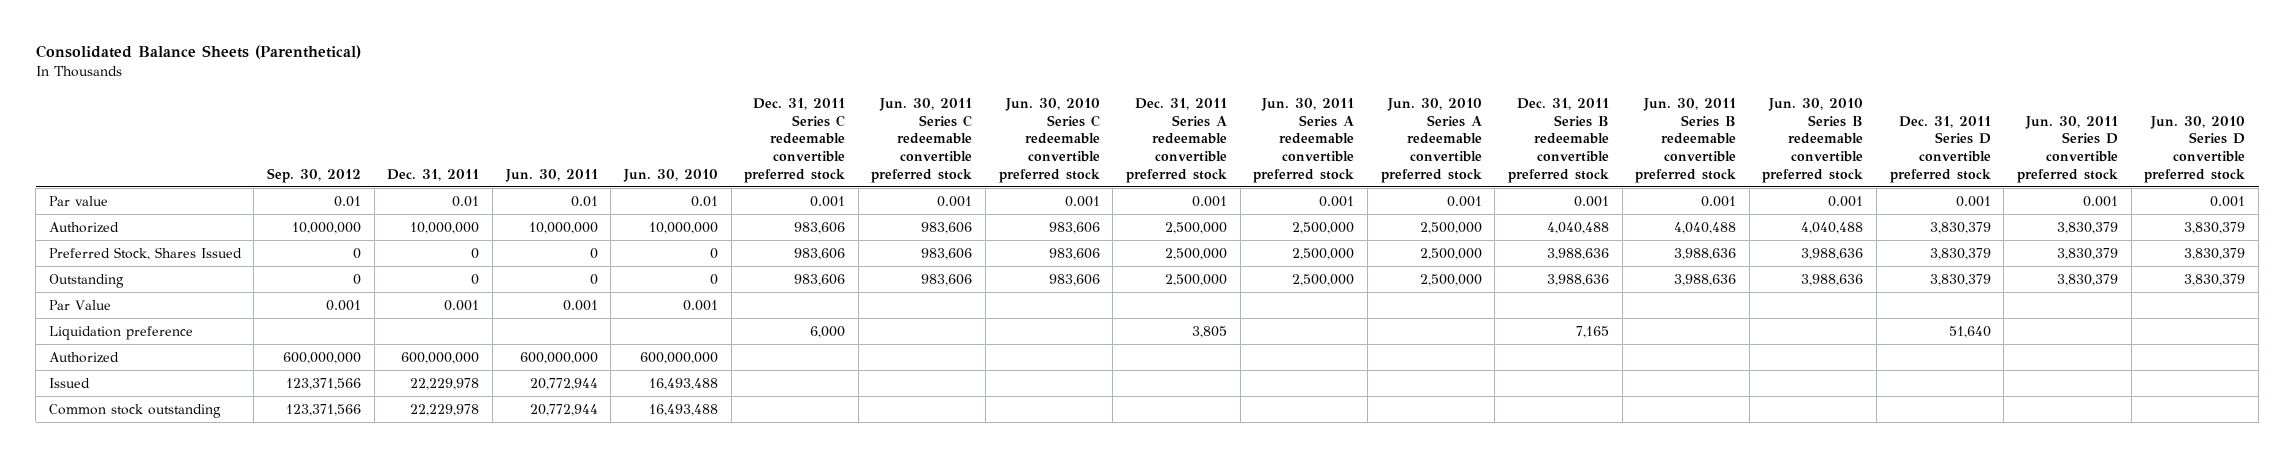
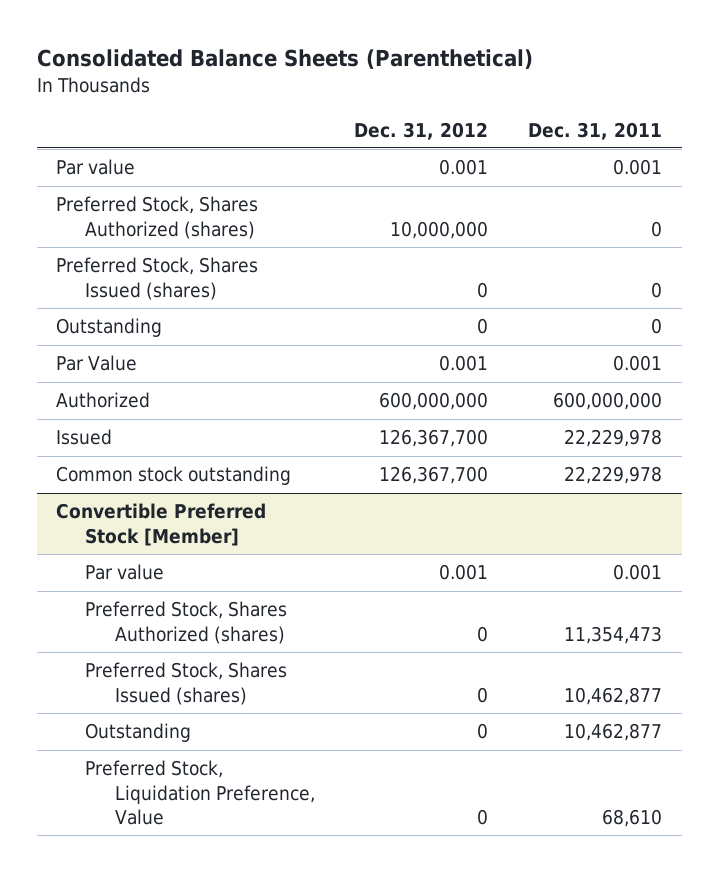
- | Sep. 30, 2012 | Dec. 31, 2011 | Jun. 30, 2011 | Jun. 30, 2010 | Dec. 31, 2011 Series C redeemable convertible preferred stock | Jun. 30, 2011 Series C redeemable convertible preferred stock | Jun. 30, 2010 Series C redeemable convertible preferred stock | Dec. 31, 2011 Series A redeemable convertible preferred stock | Jun. 30, 2011 Series A redeemable convertible preferred stock | Jun. 30, 2010 Series A redeemable convertible preferred stock | Dec. 31, 2011 Series B redeemable convertible preferred stock | Jun. 30, 2011 Series B redeemable convertible preferred stock | Jun. 30, 2010 Series B redeemable convertible preferred stock | Dec. 31, 2011 Series D convertible preferred stock | Jun. 30, 2011 Series D convertible preferred stock | Jun. 30, 2010 Series D convertible preferred stock
+ | Dec. 31, 2012 | Dec. 31, 2011
- Par value | 0.01 | 0.01 | 0.01 | 0.01 | 0.001 | 0.001 | 0.001 | 0.001 | 0.001 | 0.001 | 0.001 | 0.001 | 0.001 | 0.001 | 0.001 | 0.001
- Authorized | 10,000,000 | 10,000,000 | 10,000,000 | 10,000,000 | 983,606 | 983,606 | 983,606 | 2,500,000 | 2,500,000 | 2,500,000 | 4,040,488 | 4,040,488 | 4,040,488 | 3,830,379 | 3,830,379 | 3,830,379
- Preferred Stock, Shares Issued | 0 | 0 | 0 | 0 | 983,606 | 983,606 | 983,606 | 2,500,000 | 2,500,000 | 2,500,000 | 3,988,636 | 3,988,636 | 3,988,636 | 3,830,379 | 3,830,379 | 3,830,379
+ Par value | 0.001 | 0.001
+ Preferred Stock, Shares Authorized (shares) | 10,000,000 | 0
+ Preferred Stock, Shares Issued (shares) | 0 | 0
- Liquidation preference | | | | | 6,000 | | | 3,805 | | | 7,165 | | | 51,640 | |
+ Convertible Preferred Stock [Member]
+ Par value | 0.001 | 0.001
+ Preferred Stock, Shares Authorized (shares) | 0 | 11,354,473
+ Preferred Stock, Shares Issued (shares) | 0 | 10,462,877
+ Outstanding | 0 | 10,462,877
+ Preferred Stock, Liquidation Preference, Value | 0 | 68,610

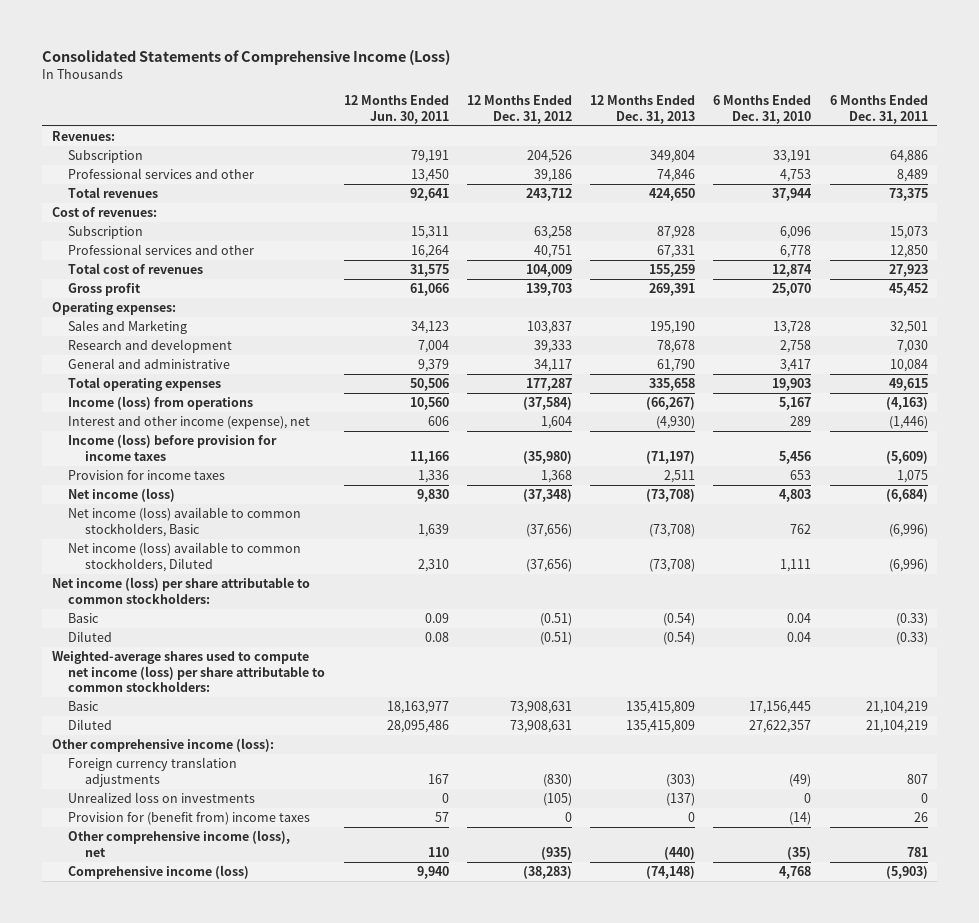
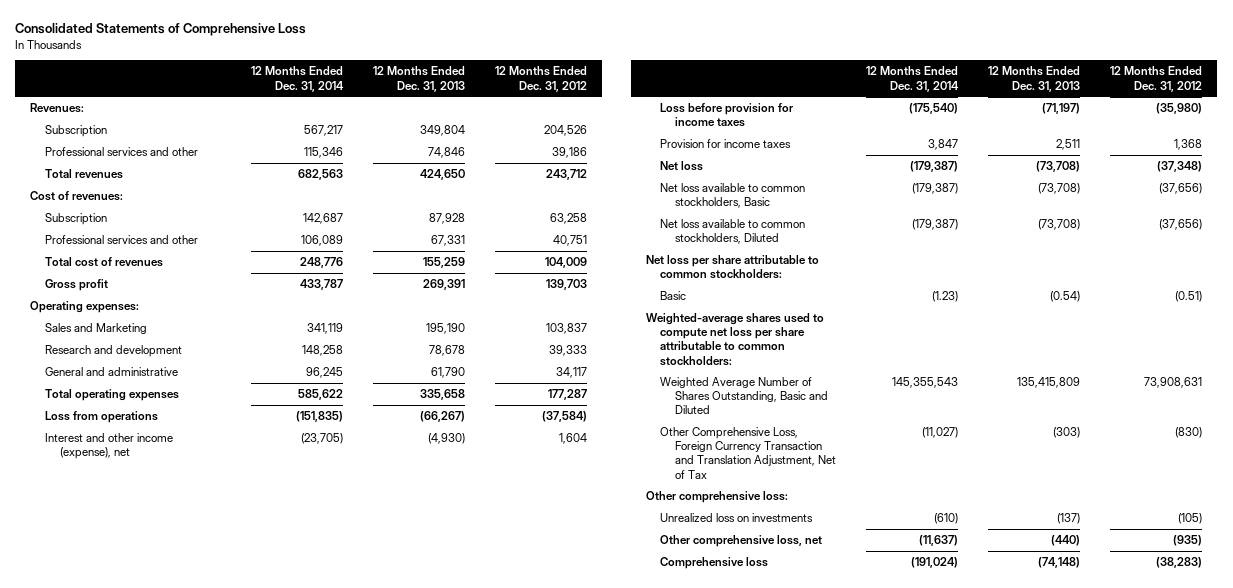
- Consolidated Statements of Comprehensive Income (Loss)
+ Consolidated Statements of Comprehensive Loss
- | 12 Months Ended Jun. 30, 2011 | 12 Months Ended Dec. 31, 2012 | 12 Months Ended Dec. 31, 2013 | 6 Months Ended Dec. 31, 2010 | 6 Months Ended Dec. 31, 2011
+ | 12 Months Ended Dec. 31, 2014 | 12 Months Ended Dec. 31, 2013 | 12 Months Ended Dec. 31, 2012
- Income (loss) from operations | 10,560 | (37,584) | (66,267) | 5,167 | (4,163)
+ Loss from operations | (151,835) | (66,267) | (37,584)
- Income (loss) before provision for income taxes | 11,166 | (35,980) | (71,197) | 5,456 | (5,609)
+ Loss before provision for income taxes | (175,540) | (71,197) | (35,980)
- Net income (loss) | 9,830 | (37,348) | (73,708) | 4,803 | (6,684)
- Net income (loss) available to common stockholders, Basic | 1,639 | (37,656) | (73,708) | 762 | (6,996)
- Net income (loss) available to common stockholders, Diluted | 2,310 | (37,656) | (73,708) | 1,111 | (6,996)
- Net income (loss) per share attributable to common stockholders:
+ Net loss | (179,387) | (73,708) | (37,348)
+ Net loss available to common stockholders, Basic | (179,387) | (73,708) | (37,656)
+ Net loss available to common stockholders, Diluted | (179,387) | (73,708) | (37,656)
+ Net loss per share attributable to common stockholders:
- Diluted | 0.08 | (0.51) | (0.54) | 0.04 | (0.33)
- Weighted-average shares used to compute net income (loss) per share attributable to common stockholders:
- Basic | 18,163,977 | 73,908,631 | 135,415,809 | 17,156,445 | 21,104,219
- Diluted | 28,095,486 | 73,908,631 | 135,415,809 | 27,622,357 | 21,104,219
- Other comprehensive income (loss):
- Foreign currency translation adjustments | 167 | (830) | (303) | (49) | 807
+ Weighted-average shares used to compute net loss per share attributable to common stockholders:
+ Weighted Average Number of Shares Outstanding, Basic and Diluted | 145,355,543 | 135,415,809 | 73,908,631
+ Other Comprehensive Loss, Foreign Currency Transaction and Translation Adjustment, Net of Tax | (11,027) | (303) | (830)
+ Other comprehensive loss:
- Provision for (benefit from) income taxes | 57 | 0 | 0 | (14) | 26
- Other comprehensive income (loss), net | 110 | (935) | (440) | (35) | 781
- Comprehensive income (loss) | 9,940 | (38,283) | (74,148) | 4,768 | (5,903)
+ Other comprehensive loss, net | (11,637) | (440) | (935)
+ Comprehensive loss | (191,024) | (74,148) | (38,283)

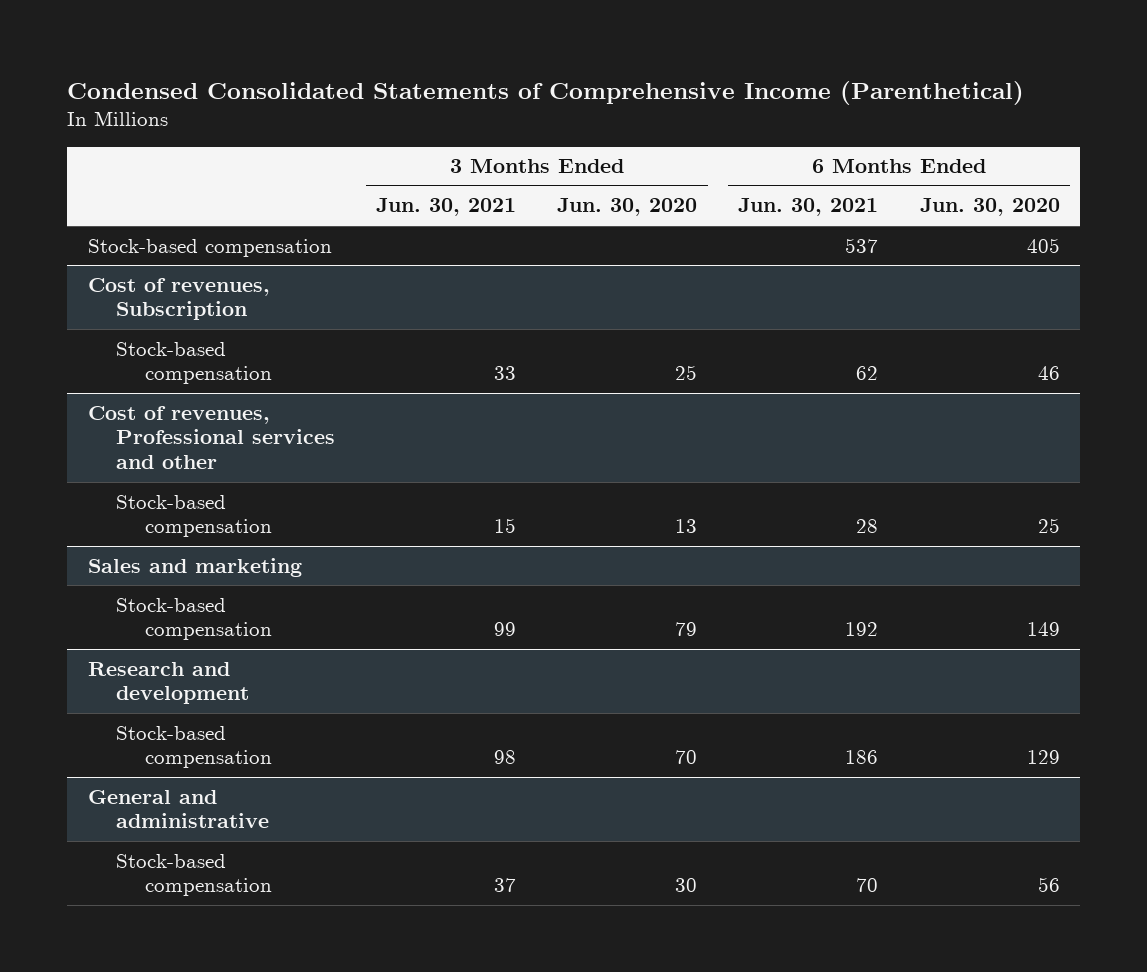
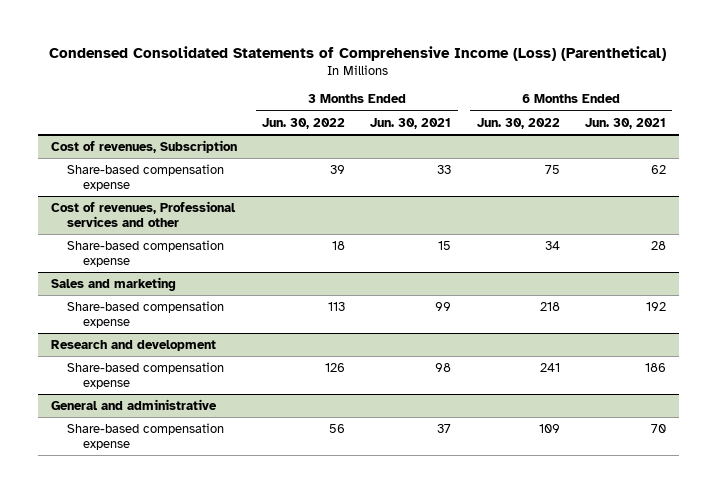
- Condensed Consolidated Statements of Comprehensive Income (Parenthetical)
+ Condensed Consolidated Statements of Comprehensive Income (Loss) (Parenthetical)
- | 3 Months Ended Jun. 30, 2021 | 3 Months Ended Jun. 30, 2020 | 6 Months Ended Jun. 30, 2021 | 6 Months Ended Jun. 30, 2020
+ | 3 Months Ended Jun. 30, 2022 | 3 Months Ended Jun. 30, 2021 | 6 Months Ended Jun. 30, 2022 | 6 Months Ended Jun. 30, 2021
- Stock-based compensation | | | 537 | 405
@ Cost of revenues, Subscription
- Stock-based compensation | 33 | 25 | 62 | 46
+ Share-based compensation expense | 39 | 33 | 75 | 62
@ Cost of revenues, Professional services and other
- Stock-based compensation | 15 | 13 | 28 | 25
+ Share-based compensation expense | 18 | 15 | 34 | 28
@ Sales and marketing
- Stock-based compensation | 99 | 79 | 192 | 149
+ Share-based compensation expense | 113 | 99 | 218 | 192
@ Research and development
- Stock-based compensation | 98 | 70 | 186 | 129
+ Share-based compensation expense | 126 | 98 | 241 | 186
@ General and administrative
- Stock-based compensation | 37 | 30 | 70 | 56
+ Share-based compensation expense | 56 | 37 | 109 | 70

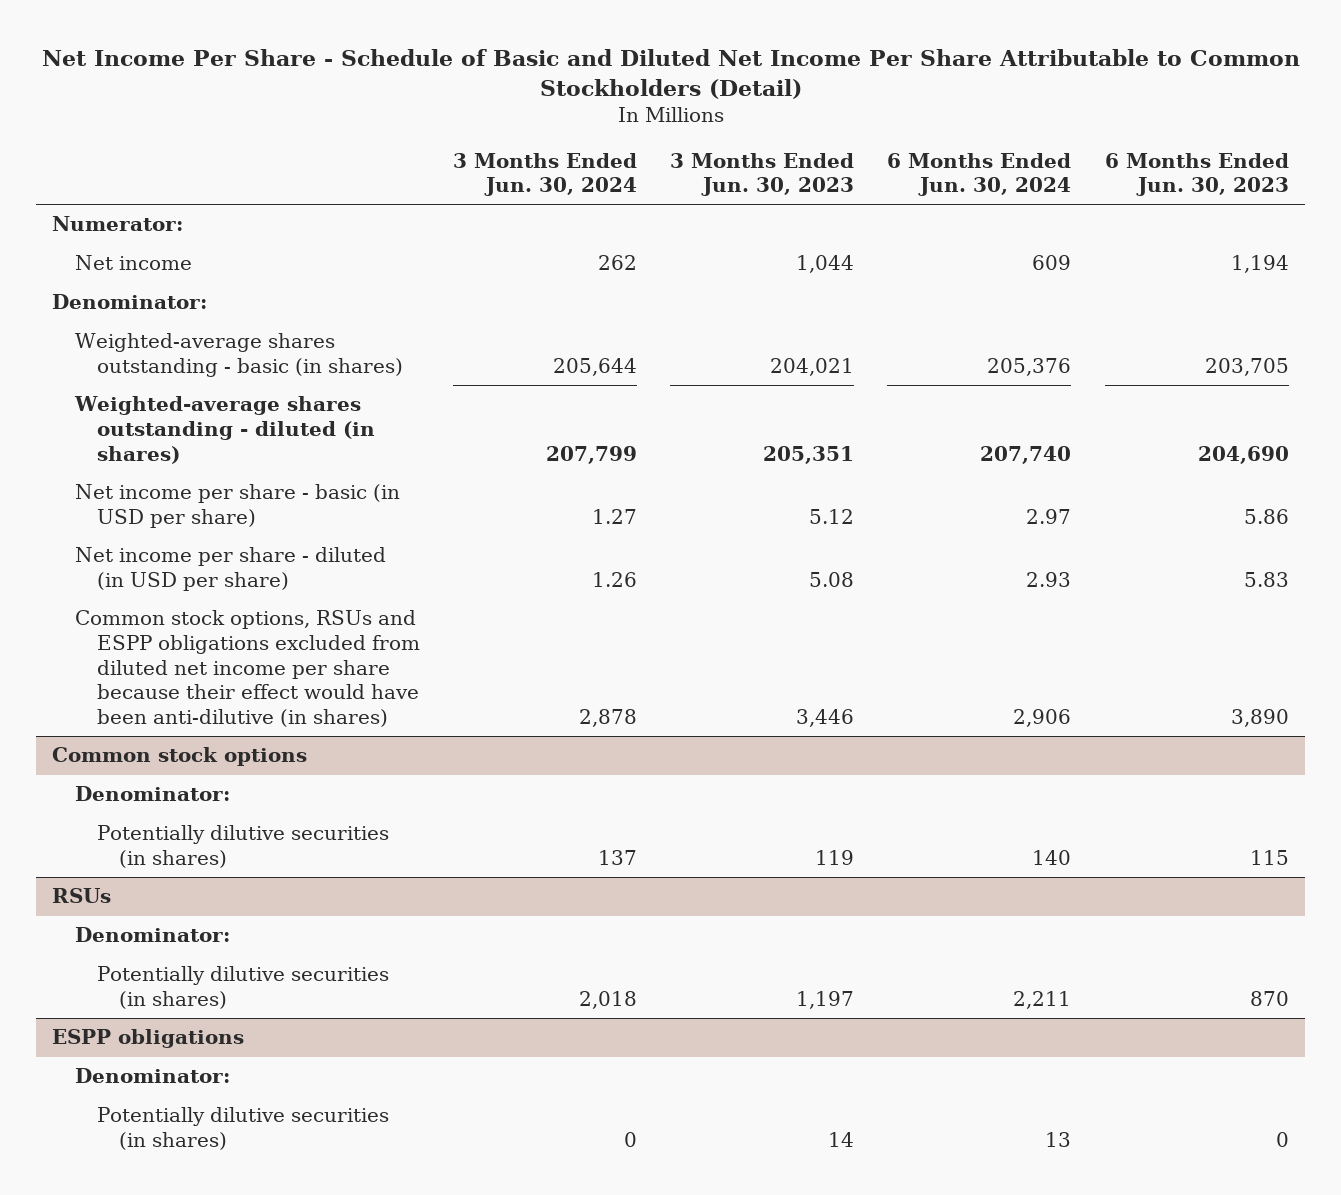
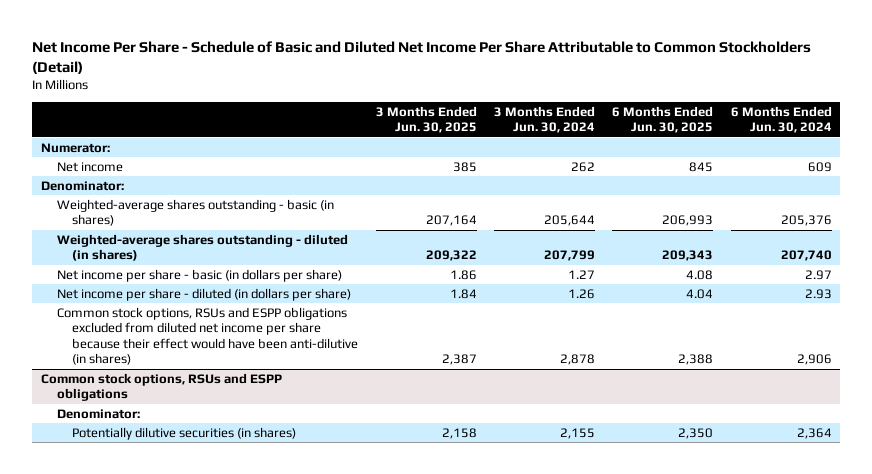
- | 3 Months Ended Jun. 30, 2024 | 3 Months Ended Jun. 30, 2023 | 6 Months Ended Jun. 30, 2024 | 6 Months Ended Jun. 30, 2023
+ | 3 Months Ended Jun. 30, 2025 | 3 Months Ended Jun. 30, 2024 | 6 Months Ended Jun. 30, 2025 | 6 Months Ended Jun. 30, 2024
- Net income per share - basic (in USD per share) | 1.27 | 5.12 | 2.97 | 5.86
- Net income per share - diluted (in USD per share) | 1.26 | 5.08 | 2.93 | 5.83
+ Net income per share - basic (in dollars per share) | 1.86 | 1.27 | 4.08 | 2.97
+ Net income per share - diluted (in dollars per share) | 1.84 | 1.26 | 4.04 | 2.93
- Common stock options
- Denominator:
- Potentially dilutive securities (in shares) | 137 | 119 | 140 | 115
- RSUs
- Denominator:
- Potentially dilutive securities (in shares) | 2,018 | 1,197 | 2,211 | 870
- ESPP obligations
+ Common stock options, RSUs and ESPP obligations
- Potentially dilutive securities (in shares) | 0 | 14 | 13 | 0
+ Potentially dilutive securities (in shares) | 2,158 | 2,155 | 2,350 | 2,364

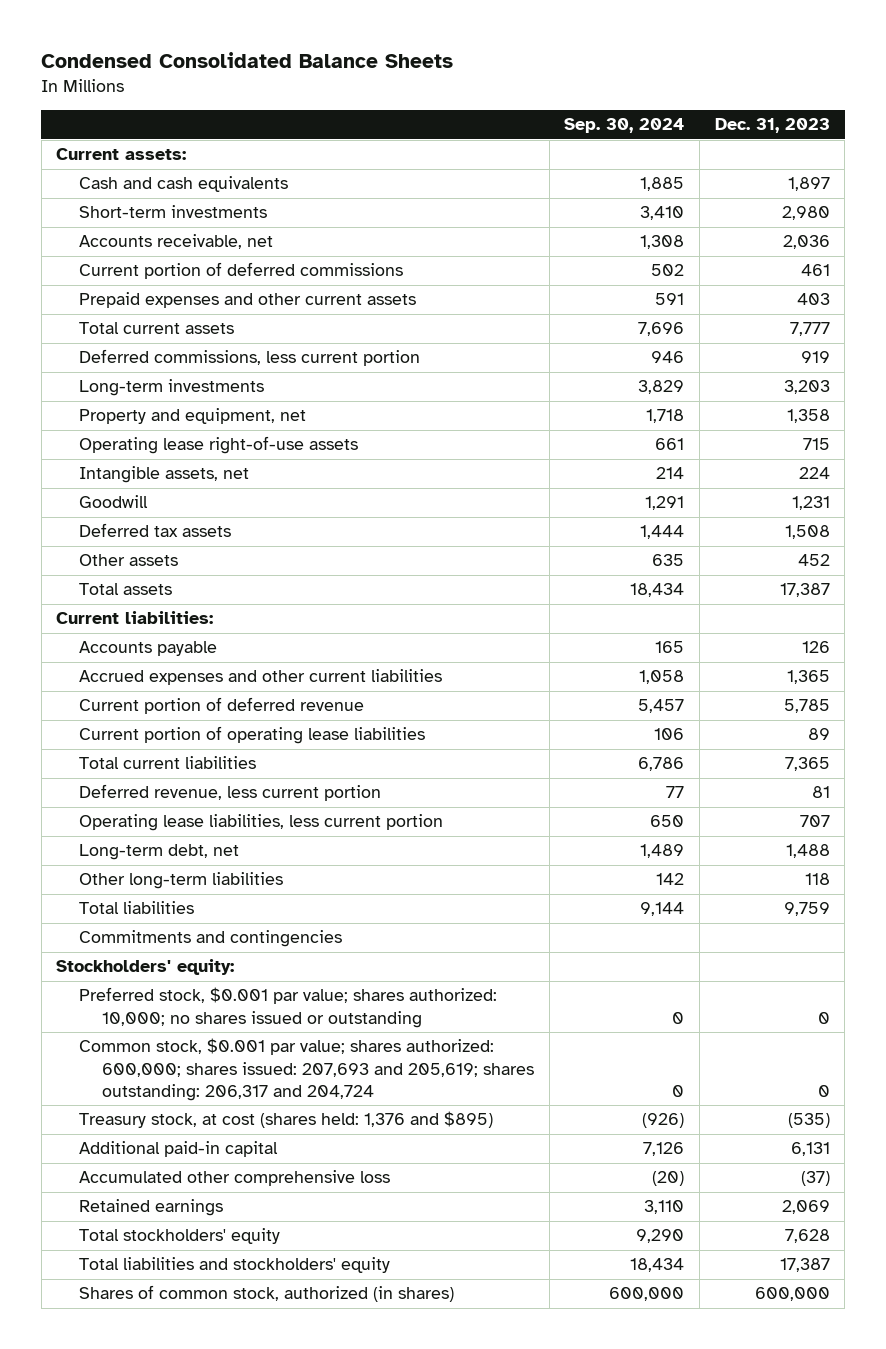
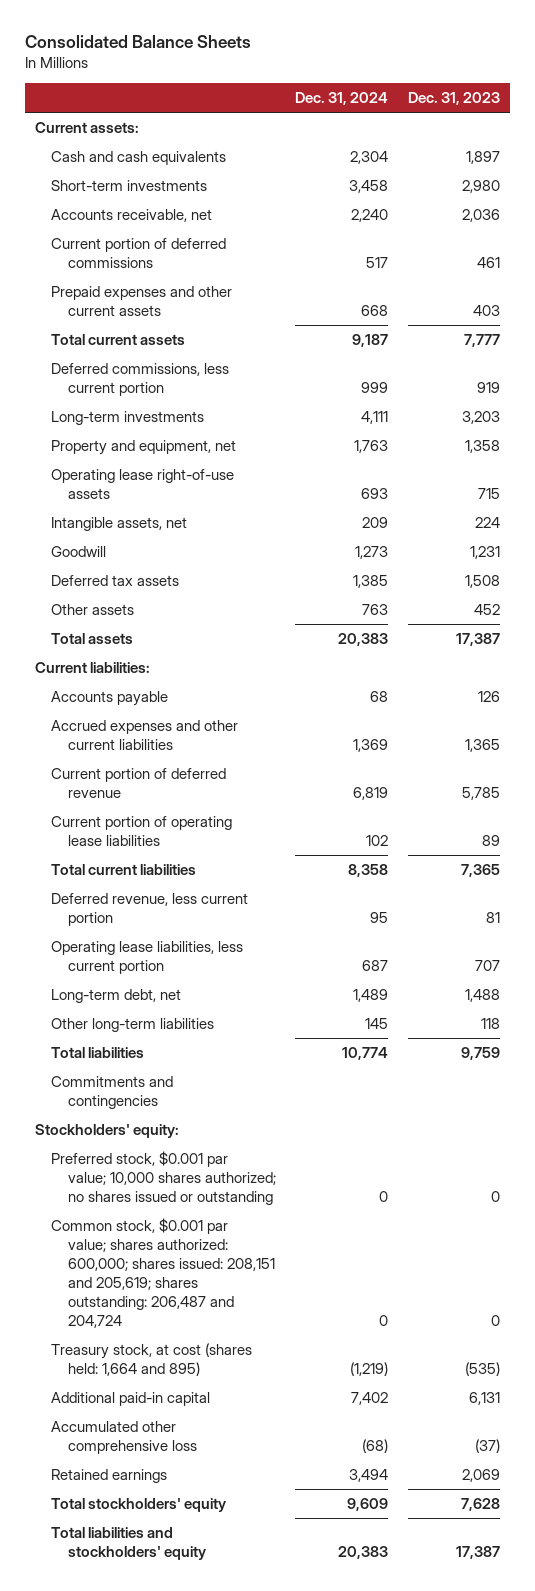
- Condensed Consolidated Balance Sheets
+ Consolidated Balance Sheets
- | Sep. 30, 2024 | Dec. 31, 2023
+ | Dec. 31, 2024 | Dec. 31, 2023
- Preferred stock, $0.001 par value; shares authorized: 10,000; no shares issued or outstanding | 0 | 0
- Common stock, $0.001 par value; shares authorized: 600,000; shares issued: 207,693 and 205,619; shares outstanding: 206,317 and 204,724 | 0 | 0
- Treasury stock, at cost (shares held: 1,376 and $895) | (926) | (535)
+ Preferred stock, $0.001 par value; 10,000 shares authorized; no shares issued or outstanding | 0 | 0
+ Common stock, $0.001 par value; shares authorized: 600,000; shares issued: 208,151 and 205,619; shares outstanding: 206,487 and 204,724 | 0 | 0
+ Treasury stock, at cost (shares held: 1,664 and 895) | (1,219) | (535)
- Shares of common stock, authorized (in shares) | 600,000 | 600,000

